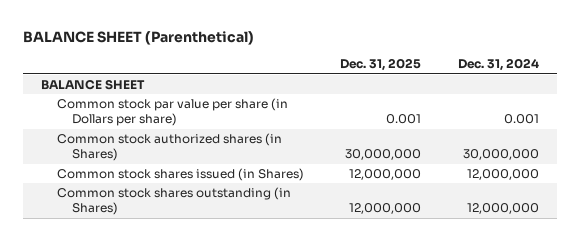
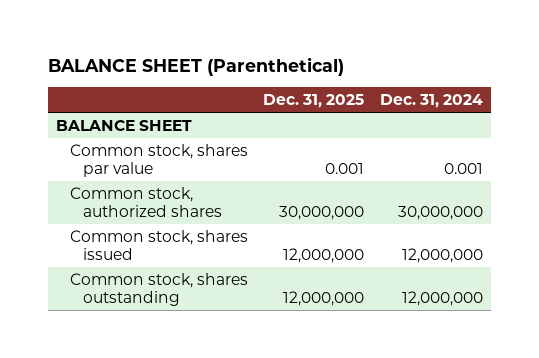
- Common stock par value per share (in Dollars per share) | 0.001 | 0.001
- Common stock authorized shares (in Shares) | 30,000,000 | 30,000,000
- Common stock shares issued (in Shares) | 12,000,000 | 12,000,000
- Common stock shares outstanding (in Shares) | 12,000,000 | 12,000,000
+ Common stock, shares par value | 0.001 | 0.001
+ Common stock, authorized shares | 30,000,000 | 30,000,000
+ Common stock, shares issued | 12,000,000 | 12,000,000
+ Common stock, shares outstanding | 12,000,000 | 12,000,000

